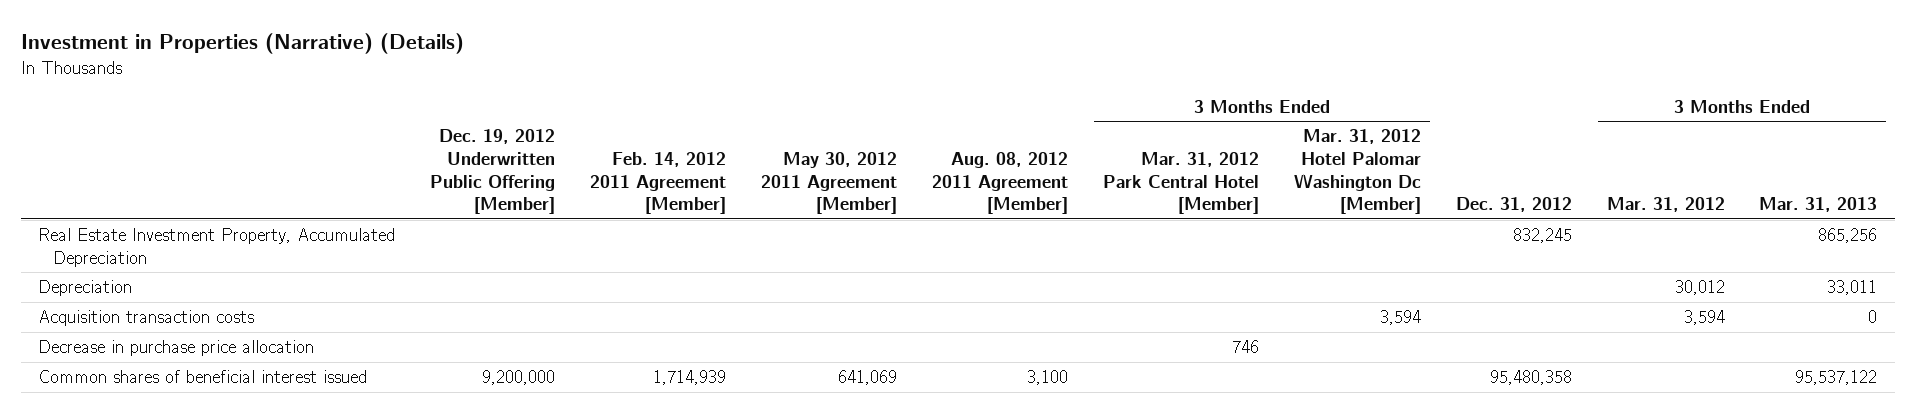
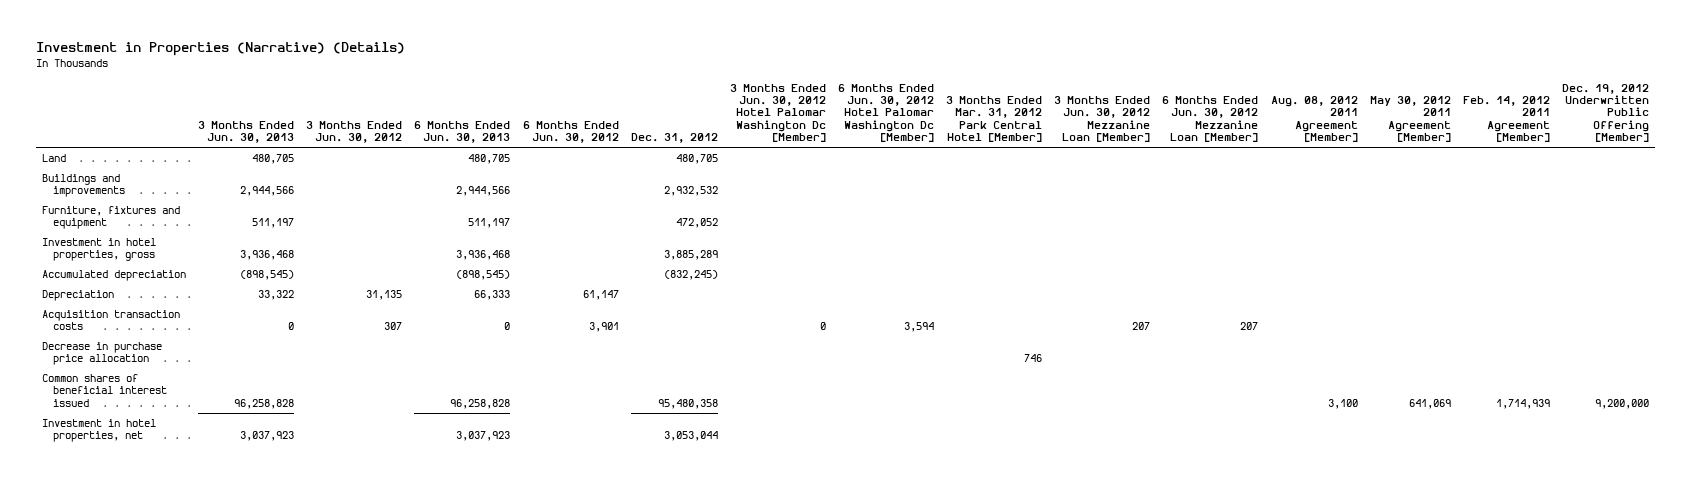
- | Dec. 19, 2012 Underwritten Public Offering [Member] | Feb. 14, 2012 2011 Agreement [Member] | May 30, 2012 2011 Agreement [Member] | Aug. 08, 2012 2011 Agreement [Member] | 3 Months Ended Mar. 31, 2012 Park Central Hotel [Member] | 3 Months Ended Mar. 31, 2012 Hotel Palomar Washington Dc [Member] | Dec. 31, 2012 | 3 Months Ended Mar. 31, 2012 | 3 Months Ended Mar. 31, 2013
+ | 3 Months Ended Jun. 30, 2013 | 3 Months Ended Jun. 30, 2012 | 6 Months Ended Jun. 30, 2013 | 6 Months Ended Jun. 30, 2012 | Dec. 31, 2012 | 3 Months Ended Jun. 30, 2012 Hotel Palomar Washington Dc [Member] | 6 Months Ended Jun. 30, 2012 Hotel Palomar Washington Dc [Member] | 3 Months Ended Mar. 31, 2012 Park Central Hotel [Member] | 3 Months Ended Jun. 30, 2012 Mezzanine Loan [Member] | 6 Months Ended Jun. 30, 2012 Mezzanine Loan [Member] | Aug. 08, 2012 2011 Agreement [Member] | May 30, 2012 2011 Agreement [Member] | Feb. 14, 2012 2011 Agreement [Member] | Dec. 19, 2012 Underwritten Public Offering [Member]
- Real Estate Investment Property, Accumulated Depreciation | | | | | | | 832,245 | | 865,256
+ Land | 480,705 | | 480,705 | | 480,705 | | | | | | | | |
+ Buildings and improvements | 2,944,566 | | 2,944,566 | | 2,932,532 | | | | | | | | |
+ Furniture, fixtures and equipment | 511,197 | | 511,197 | | 472,052 | | | | | | | | |
+ Investment in hotel properties, gross | 3,936,468 | | 3,936,468 | | 3,885,289 | | | | | | | | |
+ Accumulated depreciation | (898,545) | | (898,545) | | (832,245) | | | | | | | | |
+ Investment in hotel properties, net | 3,037,923 | | 3,037,923 | | 3,053,044 | | | | | | | | |

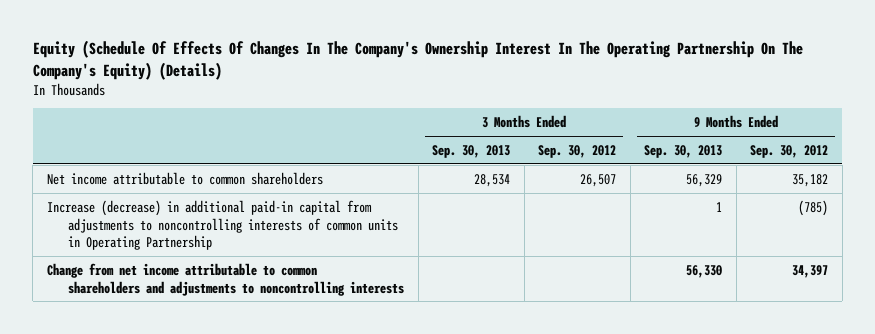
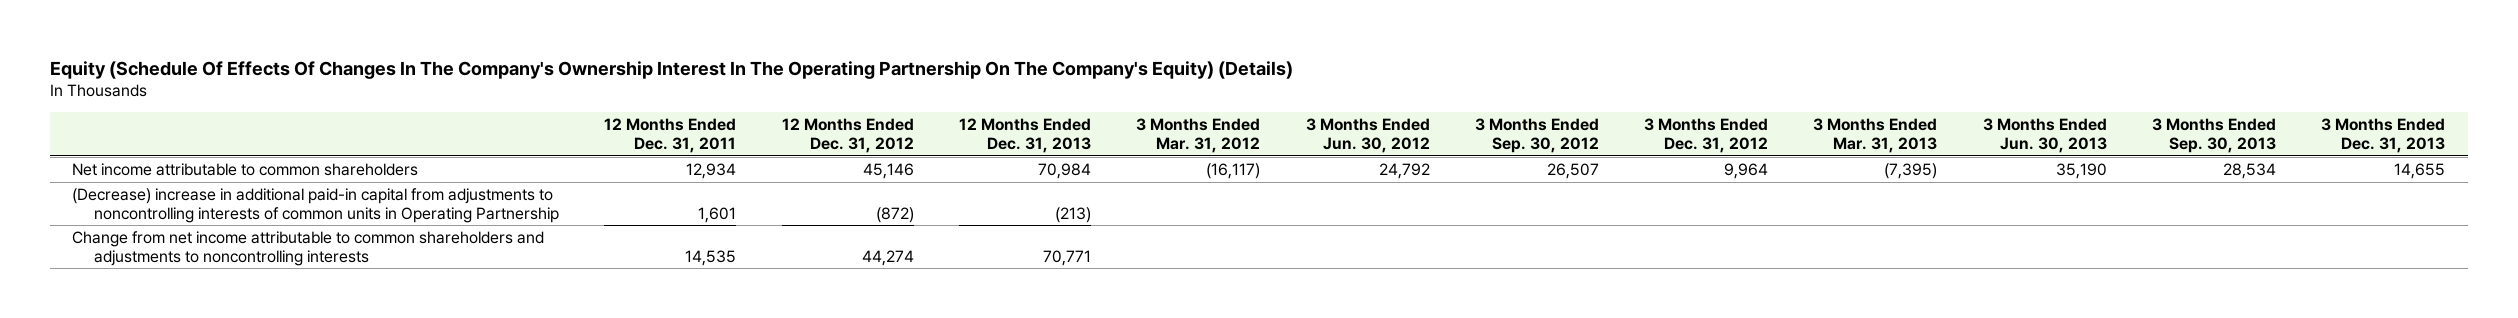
- | 3 Months Ended Sep. 30, 2013 | 3 Months Ended Sep. 30, 2012 | 9 Months Ended Sep. 30, 2013 | 9 Months Ended Sep. 30, 2012
+ | 12 Months Ended Dec. 31, 2011 | 12 Months Ended Dec. 31, 2012 | 12 Months Ended Dec. 31, 2013 | 3 Months Ended Mar. 31, 2012 | 3 Months Ended Jun. 30, 2012 | 3 Months Ended Sep. 30, 2012 | 3 Months Ended Dec. 31, 2012 | 3 Months Ended Mar. 31, 2013 | 3 Months Ended Jun. 30, 2013 | 3 Months Ended Sep. 30, 2013 | 3 Months Ended Dec. 31, 2013
- Increase (decrease) in additional paid-in capital from adjustments to noncontrolling interests of common units in Operating Partnership | | | 1 | (785)
+ (Decrease) increase in additional paid-in capital from adjustments to noncontrolling interests of common units in Operating Partnership | 1,601 | (872) | (213) | | | | | | | |

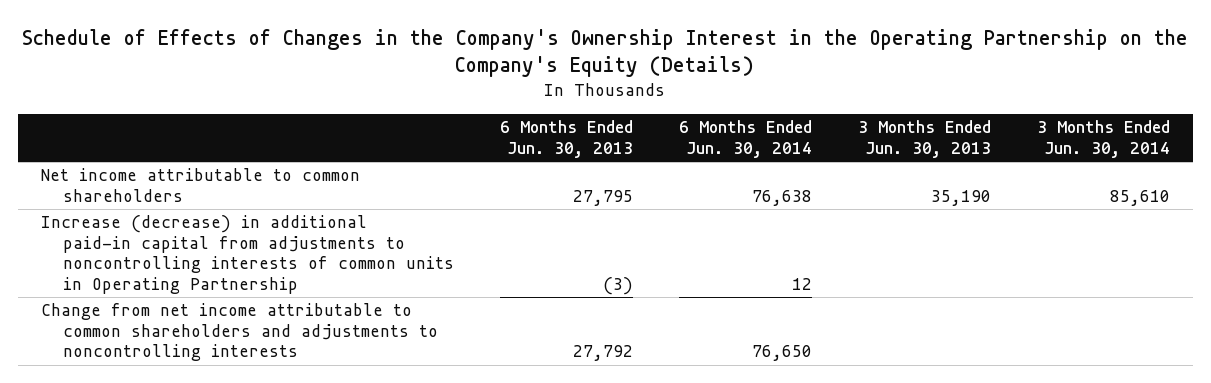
- Equity (Schedule Of Effects Of Changes In The Company's Ownership Interest In The Operating Partnership On The Company's Equity) (Details)
+ Schedule of Effects of Changes in the Company's Ownership Interest in the Operating Partnership on the Company's Equity (Details)
- | 12 Months Ended Dec. 31, 2011 | 12 Months Ended Dec. 31, 2012 | 12 Months Ended Dec. 31, 2013 | 3 Months Ended Mar. 31, 2012 | 3 Months Ended Jun. 30, 2012 | 3 Months Ended Sep. 30, 2012 | 3 Months Ended Dec. 31, 2012 | 3 Months Ended Mar. 31, 2013 | 3 Months Ended Jun. 30, 2013 | 3 Months Ended Sep. 30, 2013 | 3 Months Ended Dec. 31, 2013
+ | 6 Months Ended Jun. 30, 2013 | 6 Months Ended Jun. 30, 2014 | 3 Months Ended Jun. 30, 2013 | 3 Months Ended Jun. 30, 2014
- (Decrease) increase in additional paid-in capital from adjustments to noncontrolling interests of common units in Operating Partnership | 1,601 | (872) | (213) | | | | | | | |
+ Increase (decrease) in additional paid-in capital from adjustments to noncontrolling interests of common units in Operating Partnership | (3) | 12 | |

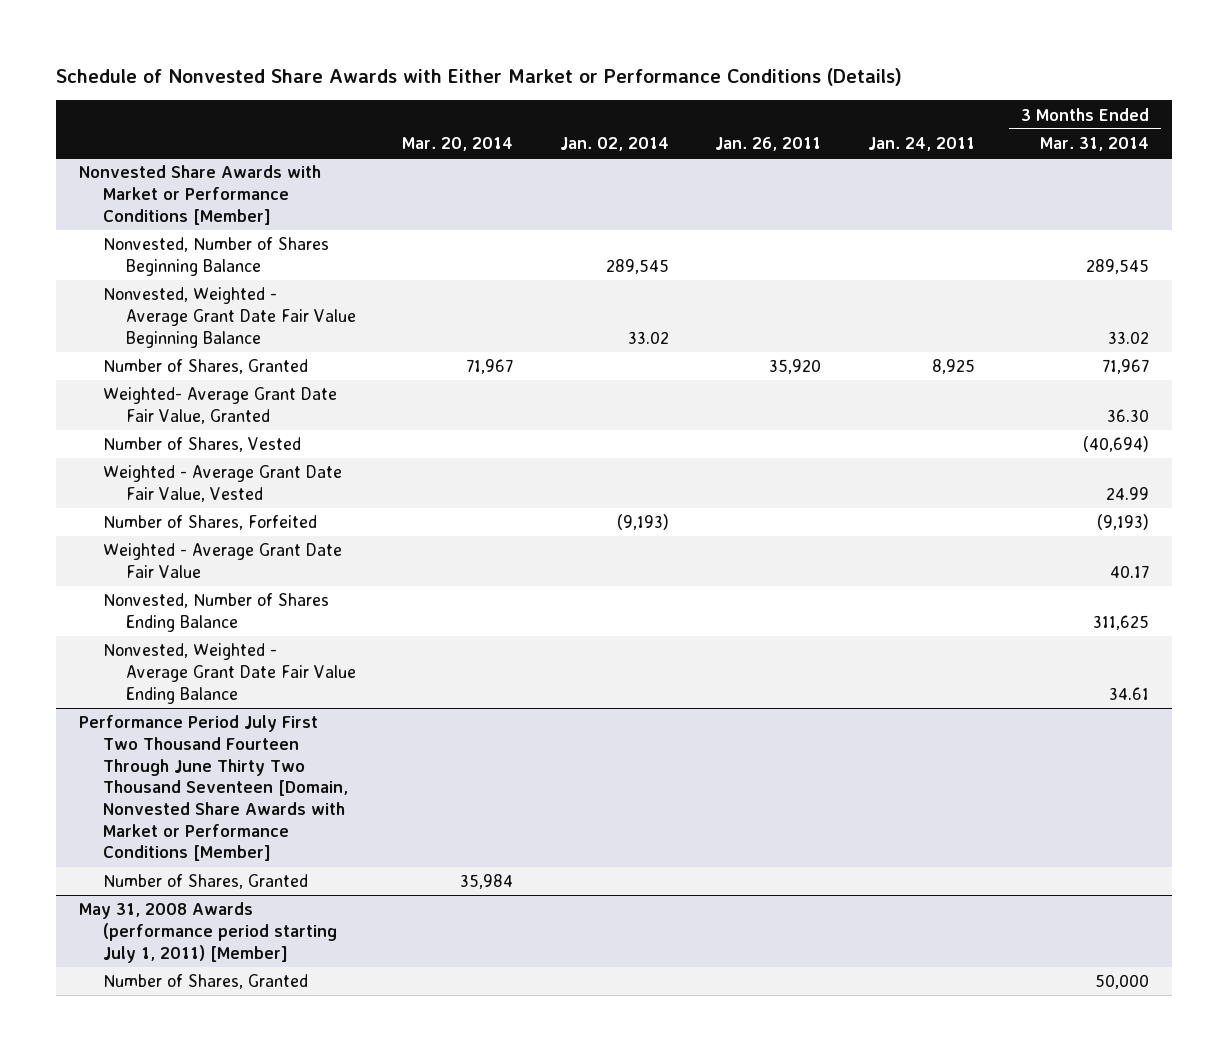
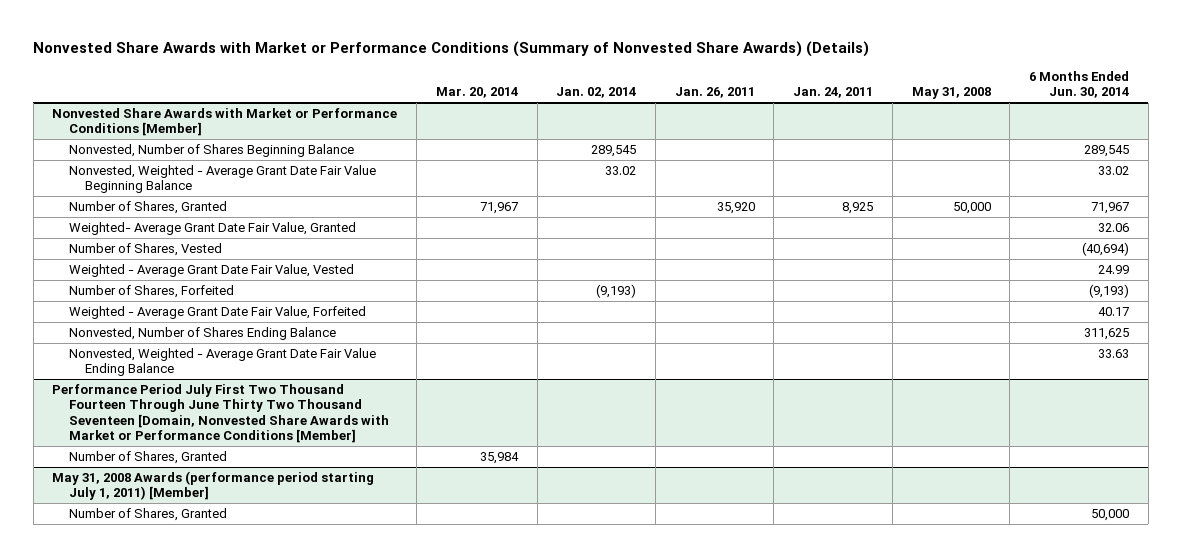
- Schedule of Nonvested Share Awards with Either Market or Performance Conditions (Details)
+ Nonvested Share Awards with Market or Performance Conditions (Summary of Nonvested Share Awards) (Details)
- | Mar. 20, 2014 | Jan. 02, 2014 | Jan. 26, 2011 | Jan. 24, 2011 | 3 Months Ended Mar. 31, 2014
+ | Mar. 20, 2014 | Jan. 02, 2014 | Jan. 26, 2011 | Jan. 24, 2011 | May 31, 2008 | 6 Months Ended Jun. 30, 2014
@ Nonvested Share Awards with Market or Performance Conditions [Member]
- Weighted - Average Grant Date Fair Value | | | | | 40.17
+ Weighted - Average Grant Date Fair Value, Forfeited | | | | | | 40.17

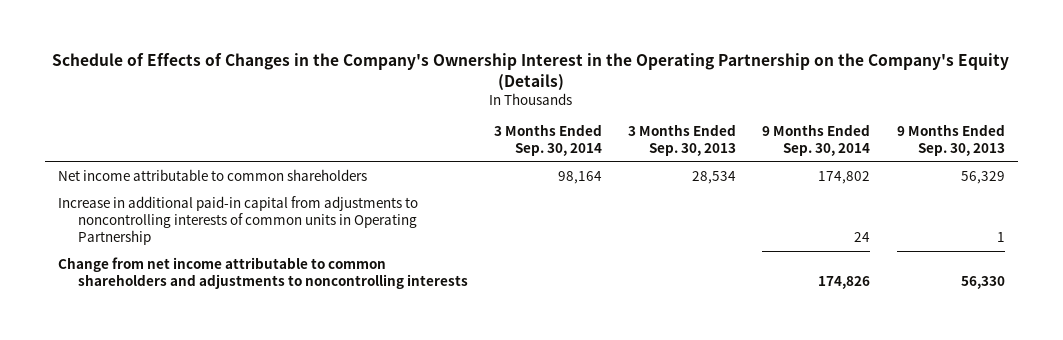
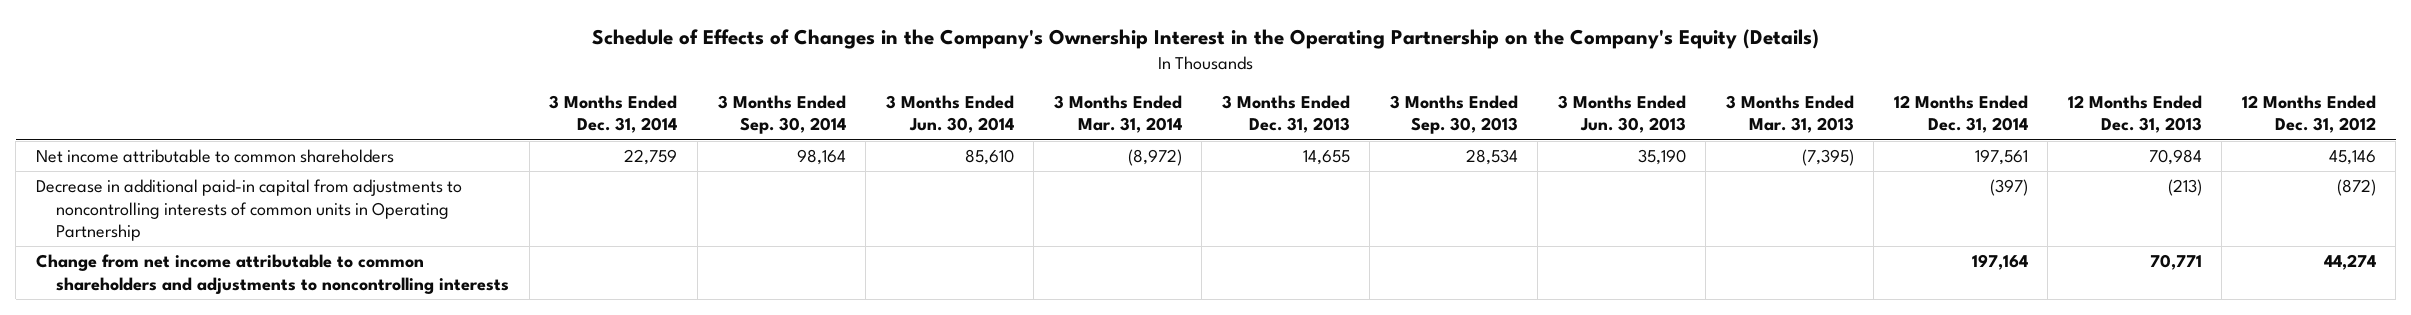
- | 3 Months Ended Sep. 30, 2014 | 3 Months Ended Sep. 30, 2013 | 9 Months Ended Sep. 30, 2014 | 9 Months Ended Sep. 30, 2013
+ | 3 Months Ended Dec. 31, 2014 | 3 Months Ended Sep. 30, 2014 | 3 Months Ended Jun. 30, 2014 | 3 Months Ended Mar. 31, 2014 | 3 Months Ended Dec. 31, 2013 | 3 Months Ended Sep. 30, 2013 | 3 Months Ended Jun. 30, 2013 | 3 Months Ended Mar. 31, 2013 | 12 Months Ended Dec. 31, 2014 | 12 Months Ended Dec. 31, 2013 | 12 Months Ended Dec. 31, 2012
- Increase in additional paid-in capital from adjustments to noncontrolling interests of common units in Operating Partnership | | | 24 | 1
+ Decrease in additional paid-in capital from adjustments to noncontrolling interests of common units in Operating Partnership | | | | | | | | | (397) | (213) | (872)

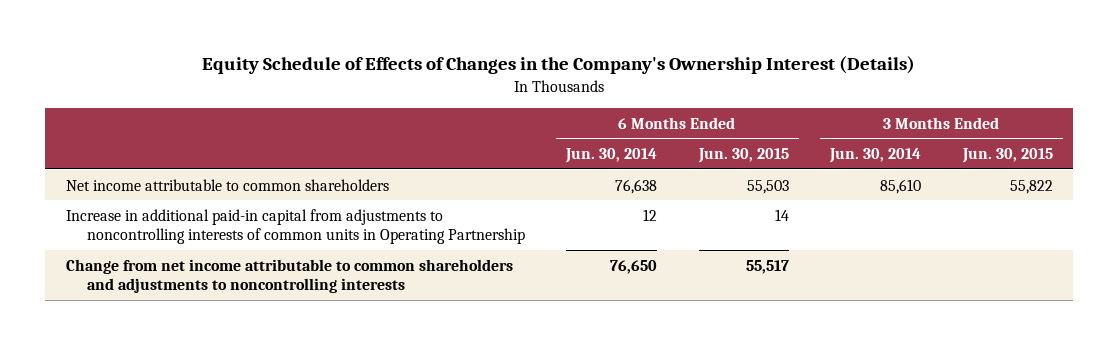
- Schedule of Effects of Changes in the Company's Ownership Interest in the Operating Partnership on the Company's Equity (Details)
+ Equity Schedule of Effects of Changes in the Company's Ownership Interest (Details)
- | 3 Months Ended Dec. 31, 2014 | 3 Months Ended Sep. 30, 2014 | 3 Months Ended Jun. 30, 2014 | 3 Months Ended Mar. 31, 2014 | 3 Months Ended Dec. 31, 2013 | 3 Months Ended Sep. 30, 2013 | 3 Months Ended Jun. 30, 2013 | 3 Months Ended Mar. 31, 2013 | 12 Months Ended Dec. 31, 2014 | 12 Months Ended Dec. 31, 2013 | 12 Months Ended Dec. 31, 2012
+ | 6 Months Ended Jun. 30, 2014 | 6 Months Ended Jun. 30, 2015 | 3 Months Ended Jun. 30, 2014 | 3 Months Ended Jun. 30, 2015
- Decrease in additional paid-in capital from adjustments to noncontrolling interests of common units in Operating Partnership | | | | | | | | | (397) | (213) | (872)
+ Increase in additional paid-in capital from adjustments to noncontrolling interests of common units in Operating Partnership | 12 | 14 | |

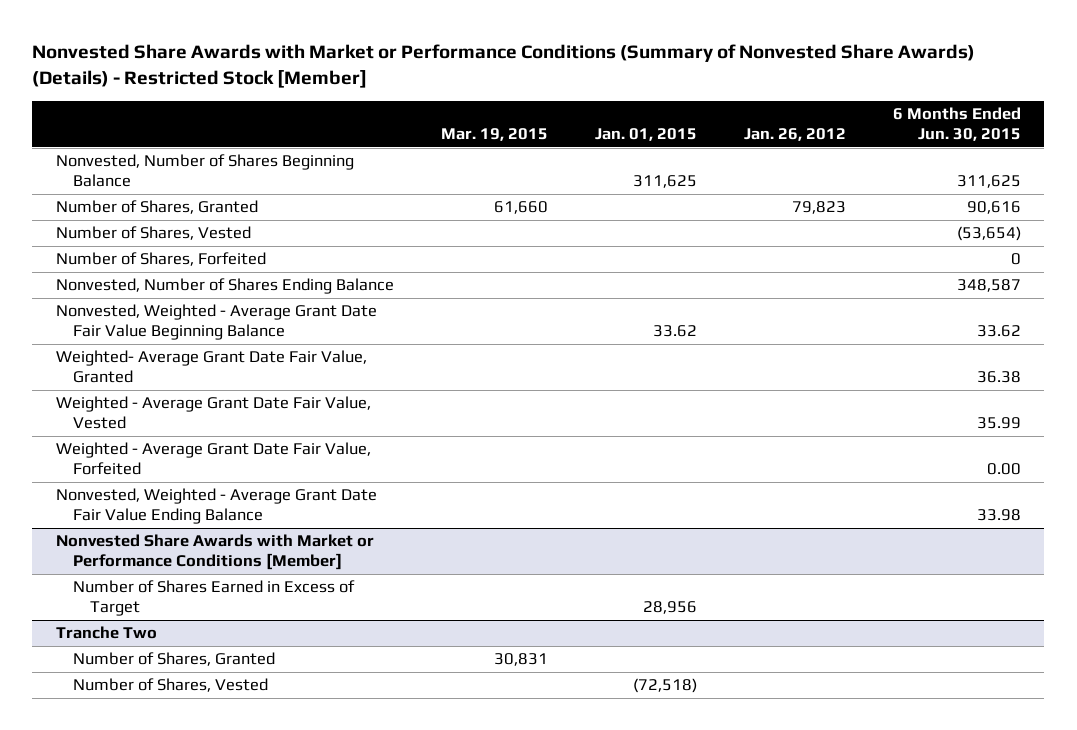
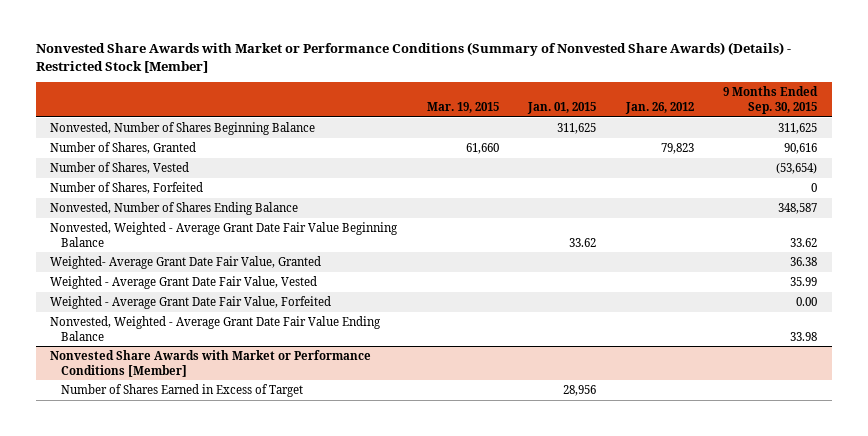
- | Mar. 19, 2015 | Jan. 01, 2015 | Jan. 26, 2012 | 6 Months Ended Jun. 30, 2015
+ | Mar. 19, 2015 | Jan. 01, 2015 | Jan. 26, 2012 | 9 Months Ended Sep. 30, 2015
- Tranche Two
- Number of Shares, Granted | 30,831 | | |
- Number of Shares, Vested | | (72,518) | |

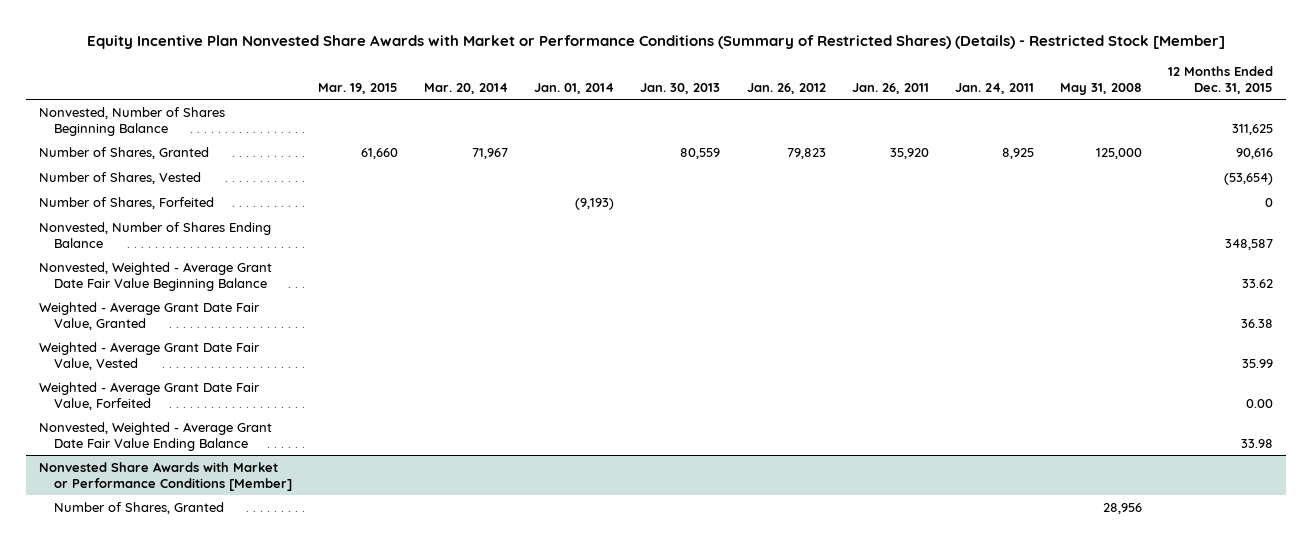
- Nonvested Share Awards with Market or Performance Conditions (Summary of Nonvested Share Awards) (Details) - Restricted Stock [Member]
+ Equity Incentive Plan Nonvested Share Awards with Market or Performance Conditions (Summary of Restricted Shares) (Details) - Restricted Stock [Member]
- | Mar. 19, 2015 | Jan. 01, 2015 | Jan. 26, 2012 | 9 Months Ended Sep. 30, 2015
+ | Mar. 19, 2015 | Mar. 20, 2014 | Jan. 01, 2014 | Jan. 30, 2013 | Jan. 26, 2012 | Jan. 26, 2011 | Jan. 24, 2011 | May 31, 2008 | 12 Months Ended Dec. 31, 2015
- Weighted- Average Grant Date Fair Value, Granted | | | | 36.38
+ Weighted - Average Grant Date Fair Value, Granted | | | | | | | | | 36.38
@ Nonvested Share Awards with Market or Performance Conditions [Member]
- Number of Shares Earned in Excess of Target | | 28,956 | |
+ Number of Shares, Granted | | | | | | | | 28,956 |

